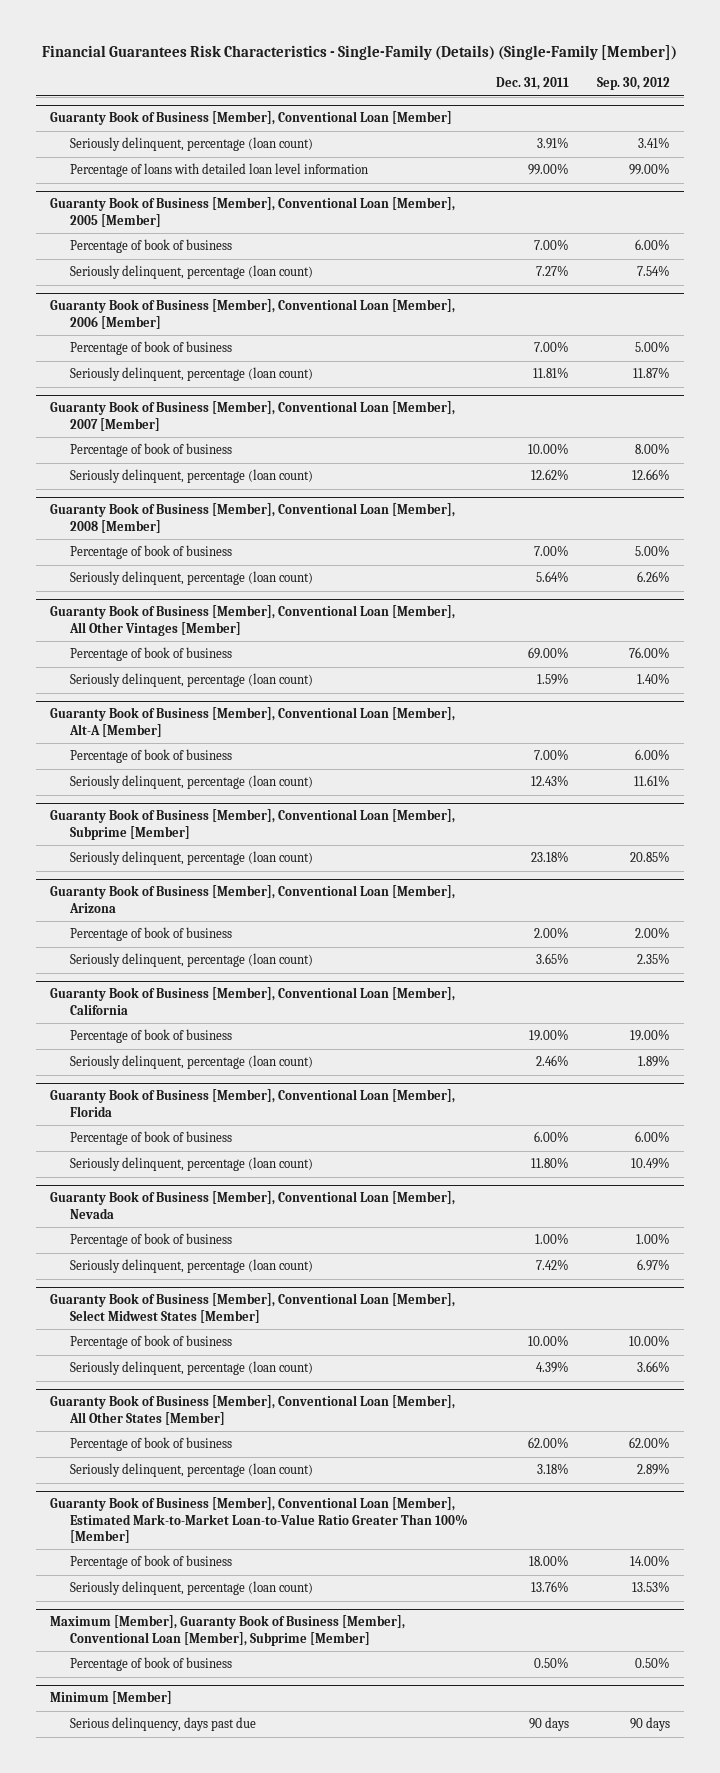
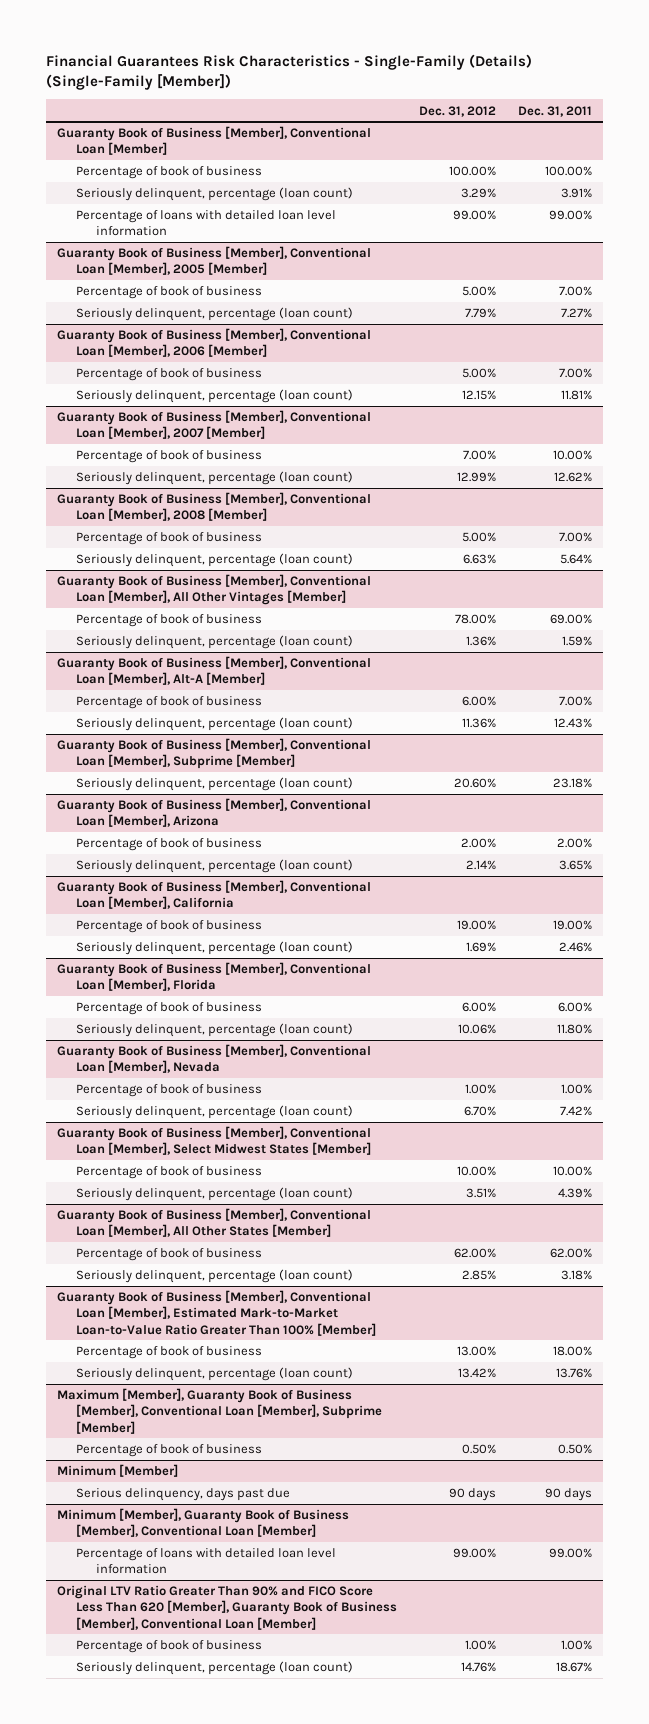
- | Dec. 31, 2011 | Sep. 30, 2012
+ | Dec. 31, 2012 | Dec. 31, 2011
@ Guaranty Book of Business [Member], Conventional Loan [Member]
+ Percentage of book of business | 100.00% | 100.00%
+ Minimum [Member], Guaranty Book of Business [Member], Conventional Loan [Member]
+ Percentage of loans with detailed loan level information | 99.00% | 99.00%
+ Original LTV Ratio Greater Than 90% and FICO Score Less Than 620 [Member], Guaranty Book of Business [Member], Conventional Loan [Member]
+ Percentage of book of business | 1.00% | 1.00%
+ Seriously delinquent, percentage (loan count) | 14.76% | 18.67%

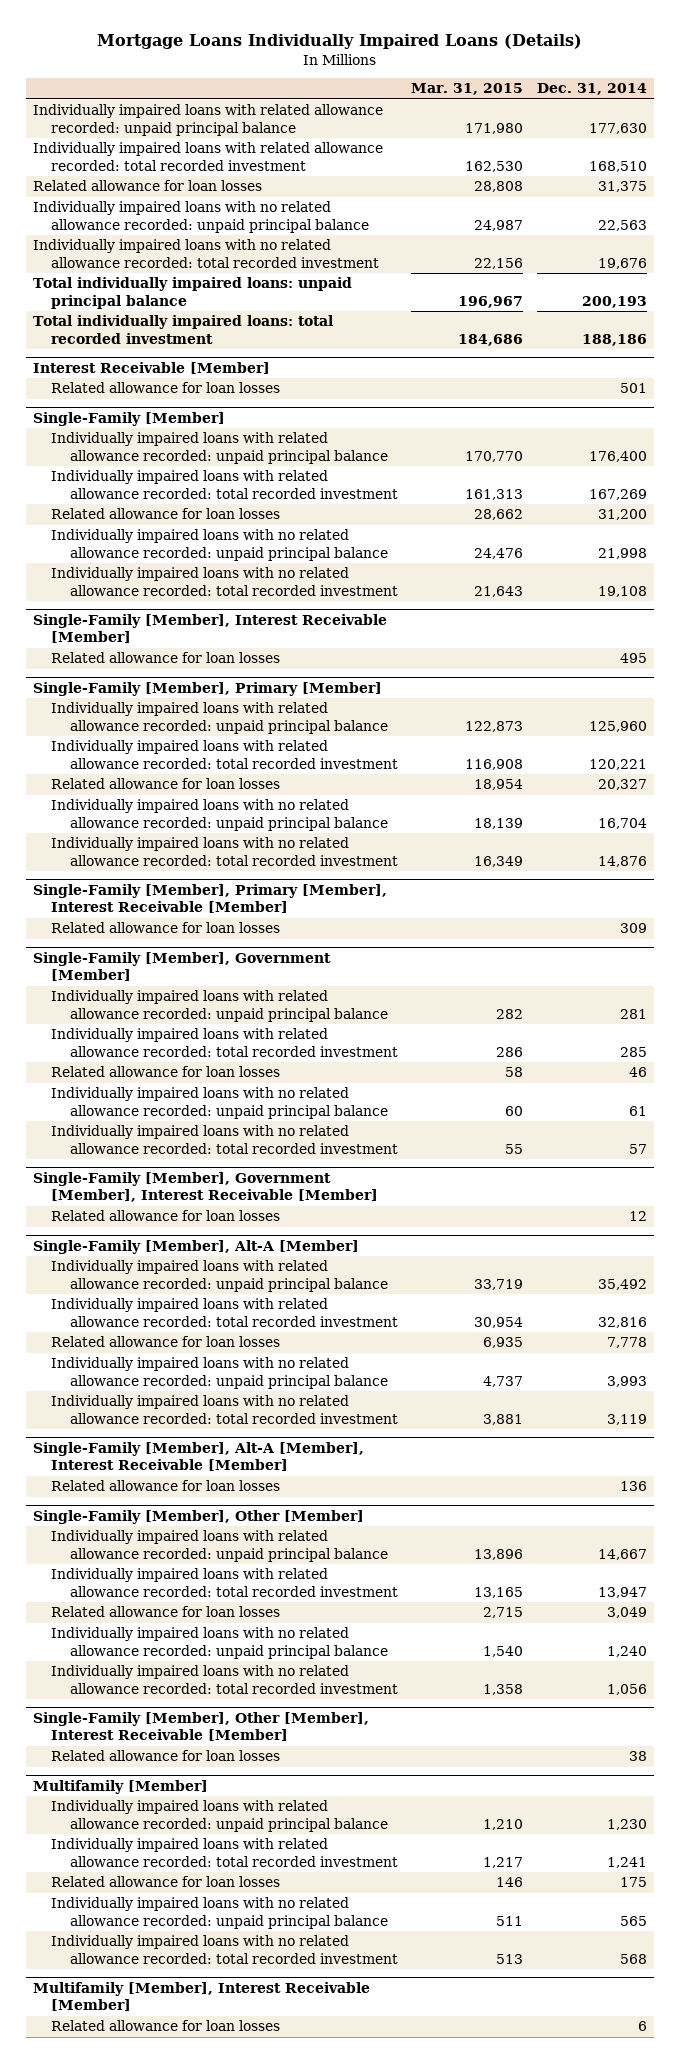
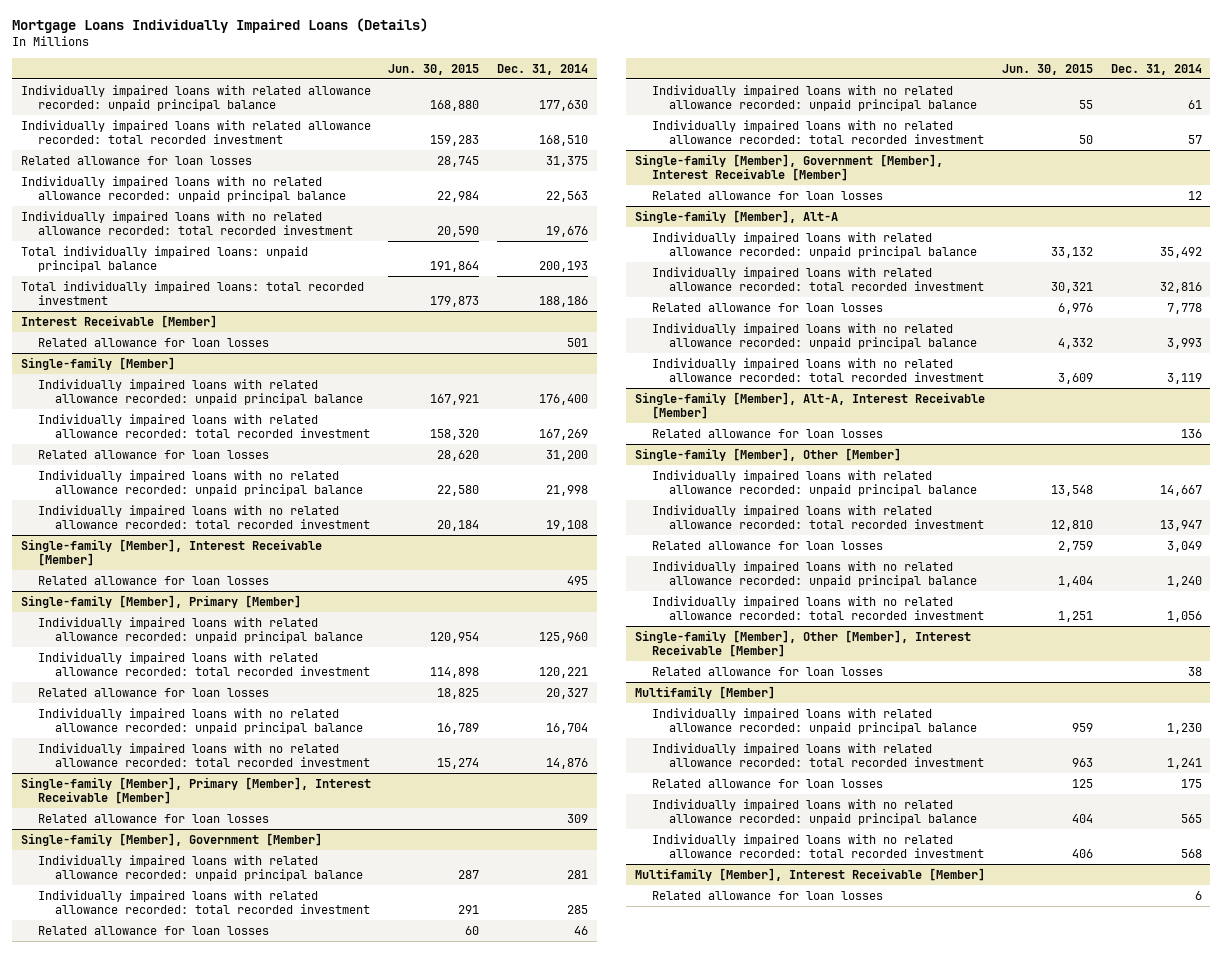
- | Mar. 31, 2015 | Dec. 31, 2014
+ | Jun. 30, 2015 | Dec. 31, 2014
- Single-Family [Member]
+ Single-family [Member]
- Single-Family [Member], Interest Receivable [Member]
+ Single-family [Member], Interest Receivable [Member]
- Single-Family [Member], Primary [Member]
+ Single-family [Member], Primary [Member]
- Single-Family [Member], Primary [Member], Interest Receivable [Member]
+ Single-family [Member], Primary [Member], Interest Receivable [Member]
- Single-Family [Member], Government [Member]
+ Single-family [Member], Government [Member]
- Single-Family [Member], Government [Member], Interest Receivable [Member]
+ Single-family [Member], Government [Member], Interest Receivable [Member]
- Single-Family [Member], Alt-A [Member]
+ Single-family [Member], Alt-A
- Single-Family [Member], Alt-A [Member], Interest Receivable [Member]
+ Single-family [Member], Alt-A, Interest Receivable [Member]
- Single-Family [Member], Other [Member]
+ Single-family [Member], Other [Member]
- Single-Family [Member], Other [Member], Interest Receivable [Member]
+ Single-family [Member], Other [Member], Interest Receivable [Member]

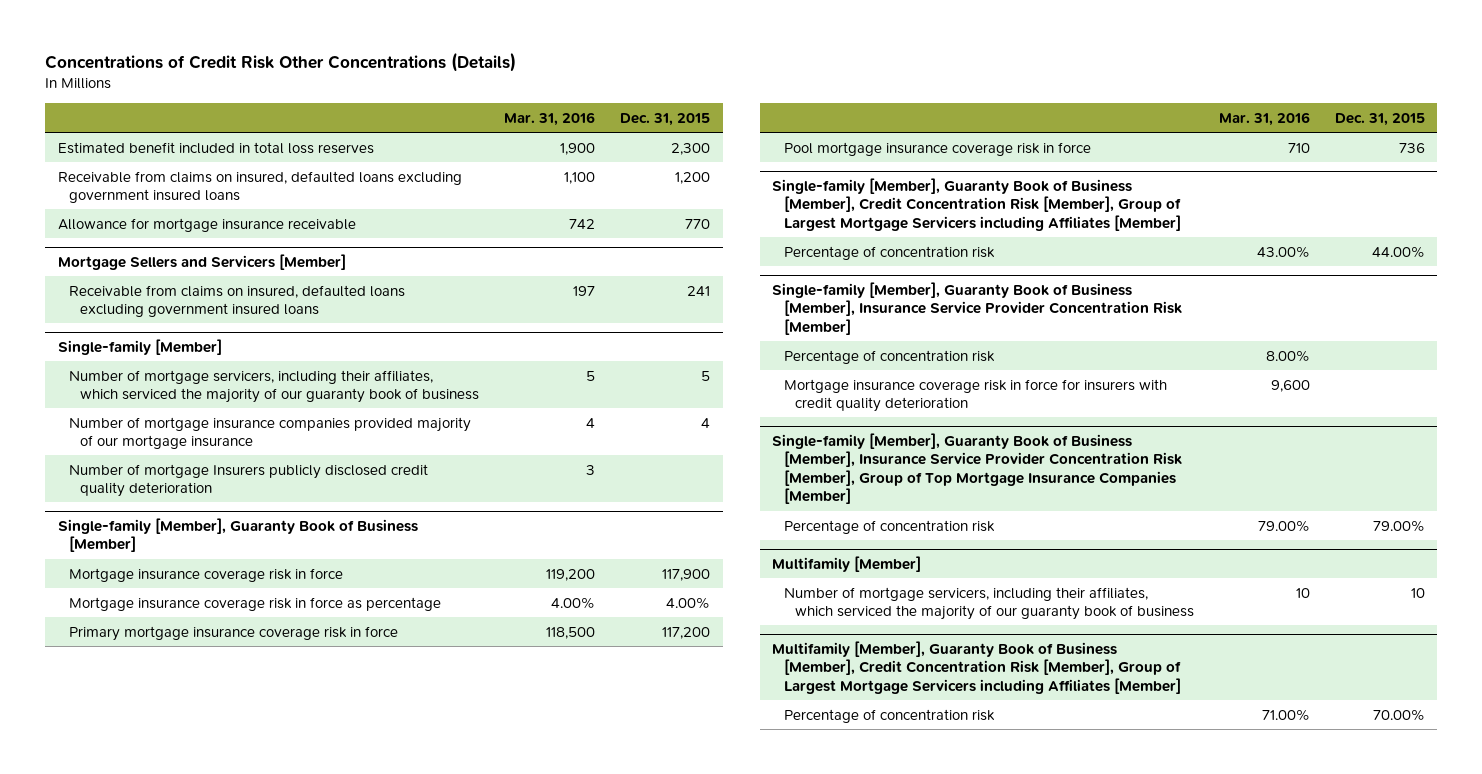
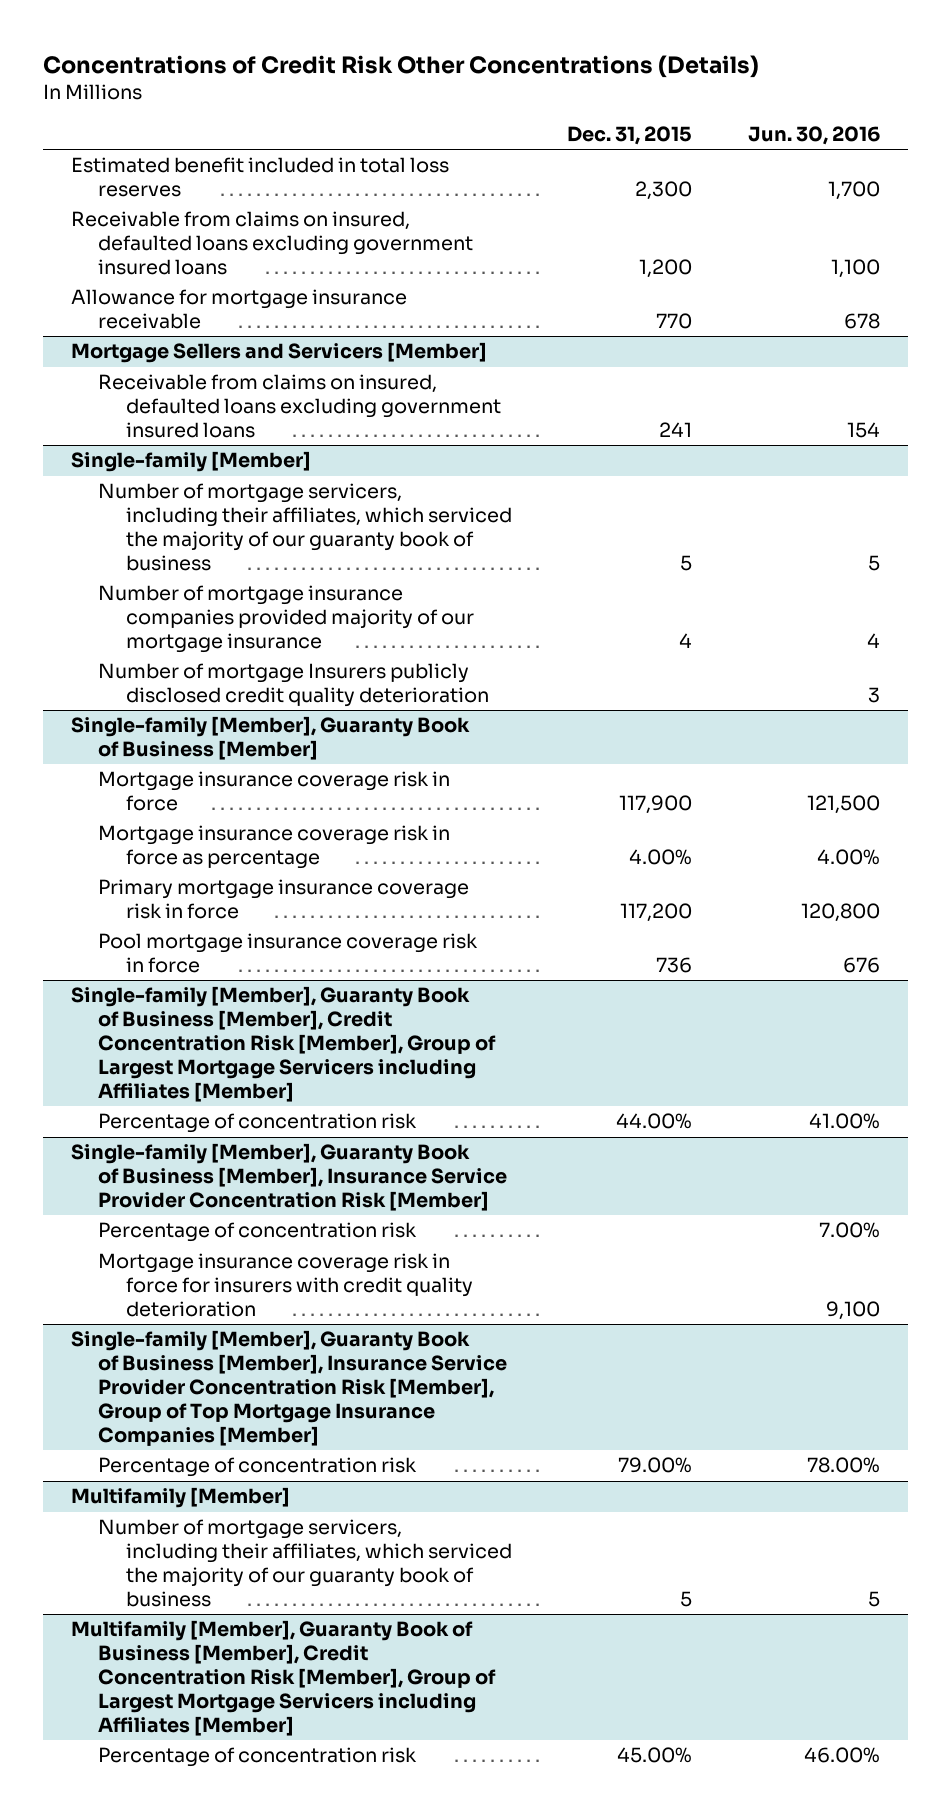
- | Mar. 31, 2016 | Dec. 31, 2015
+ | Dec. 31, 2015 | Jun. 30, 2016
@ Multifamily [Member]
- Number of mortgage servicers, including their affiliates, which serviced the majority of our guaranty book of business | 10 | 10
+ Number of mortgage servicers, including their affiliates, which serviced the majority of our guaranty book of business | 5 | 5
@ Multifamily [Member], Guaranty Book of Business [Member], Credit Concentration Risk [Member], Group of Largest Mortgage Servicers including Affiliates [Member]
- Percentage of concentration risk | 71.00% | 70.00%
+ Percentage of concentration risk | 45.00% | 46.00%

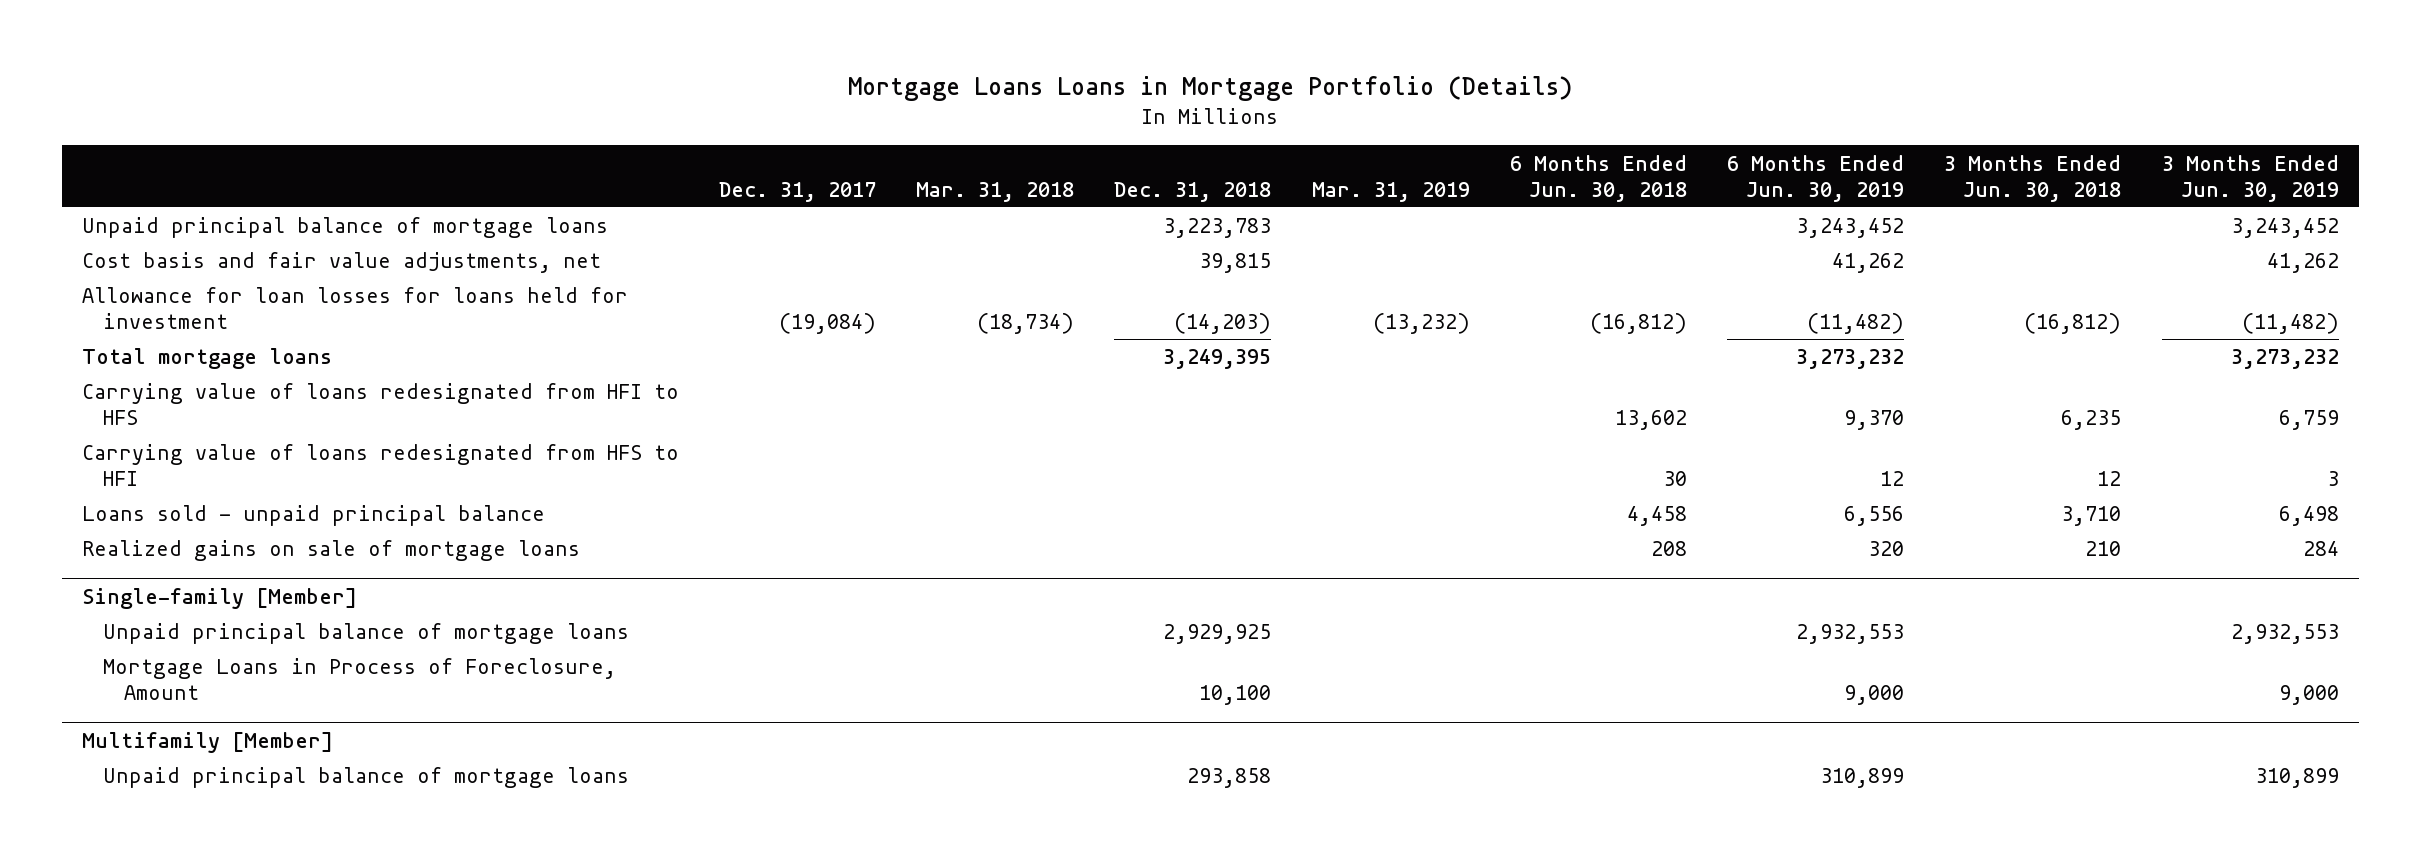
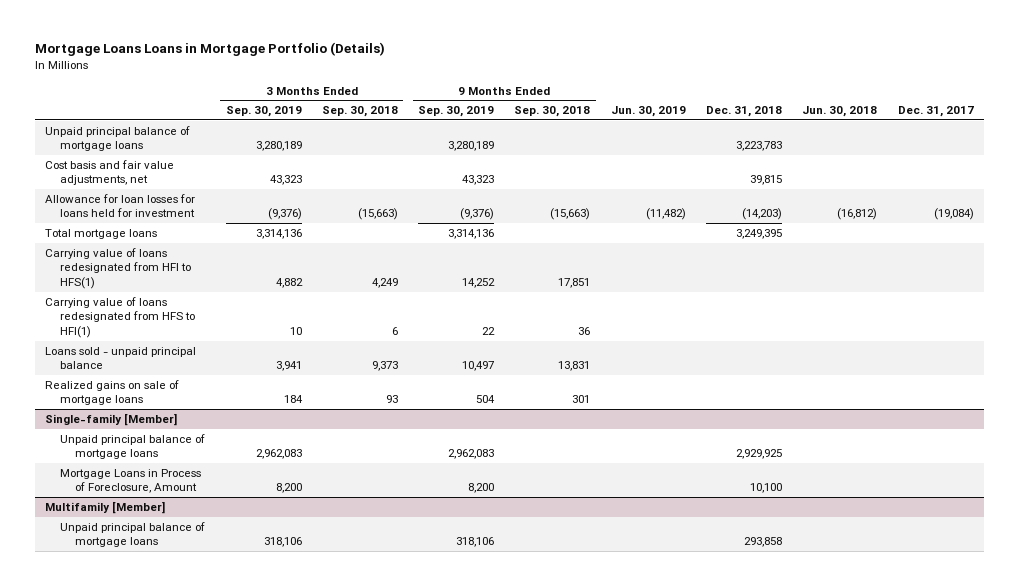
- | Dec. 31, 2017 | Mar. 31, 2018 | Dec. 31, 2018 | Mar. 31, 2019 | 6 Months Ended Jun. 30, 2018 | 6 Months Ended Jun. 30, 2019 | 3 Months Ended Jun. 30, 2018 | 3 Months Ended Jun. 30, 2019
+ | 3 Months Ended Sep. 30, 2019 | 3 Months Ended Sep. 30, 2018 | 9 Months Ended Sep. 30, 2019 | 9 Months Ended Sep. 30, 2018 | Jun. 30, 2019 | Dec. 31, 2018 | Jun. 30, 2018 | Dec. 31, 2017
- Carrying value of loans redesignated from HFI to HFS | | | | | 13,602 | 9,370 | 6,235 | 6,759
- Carrying value of loans redesignated from HFS to HFI | | | | | 30 | 12 | 12 | 3
+ Carrying value of loans redesignated from HFI to HFS(1) | 4,882 | 4,249 | 14,252 | 17,851 | | | |
+ Carrying value of loans redesignated from HFS to HFI(1) | 10 | 6 | 22 | 36 | | | |

